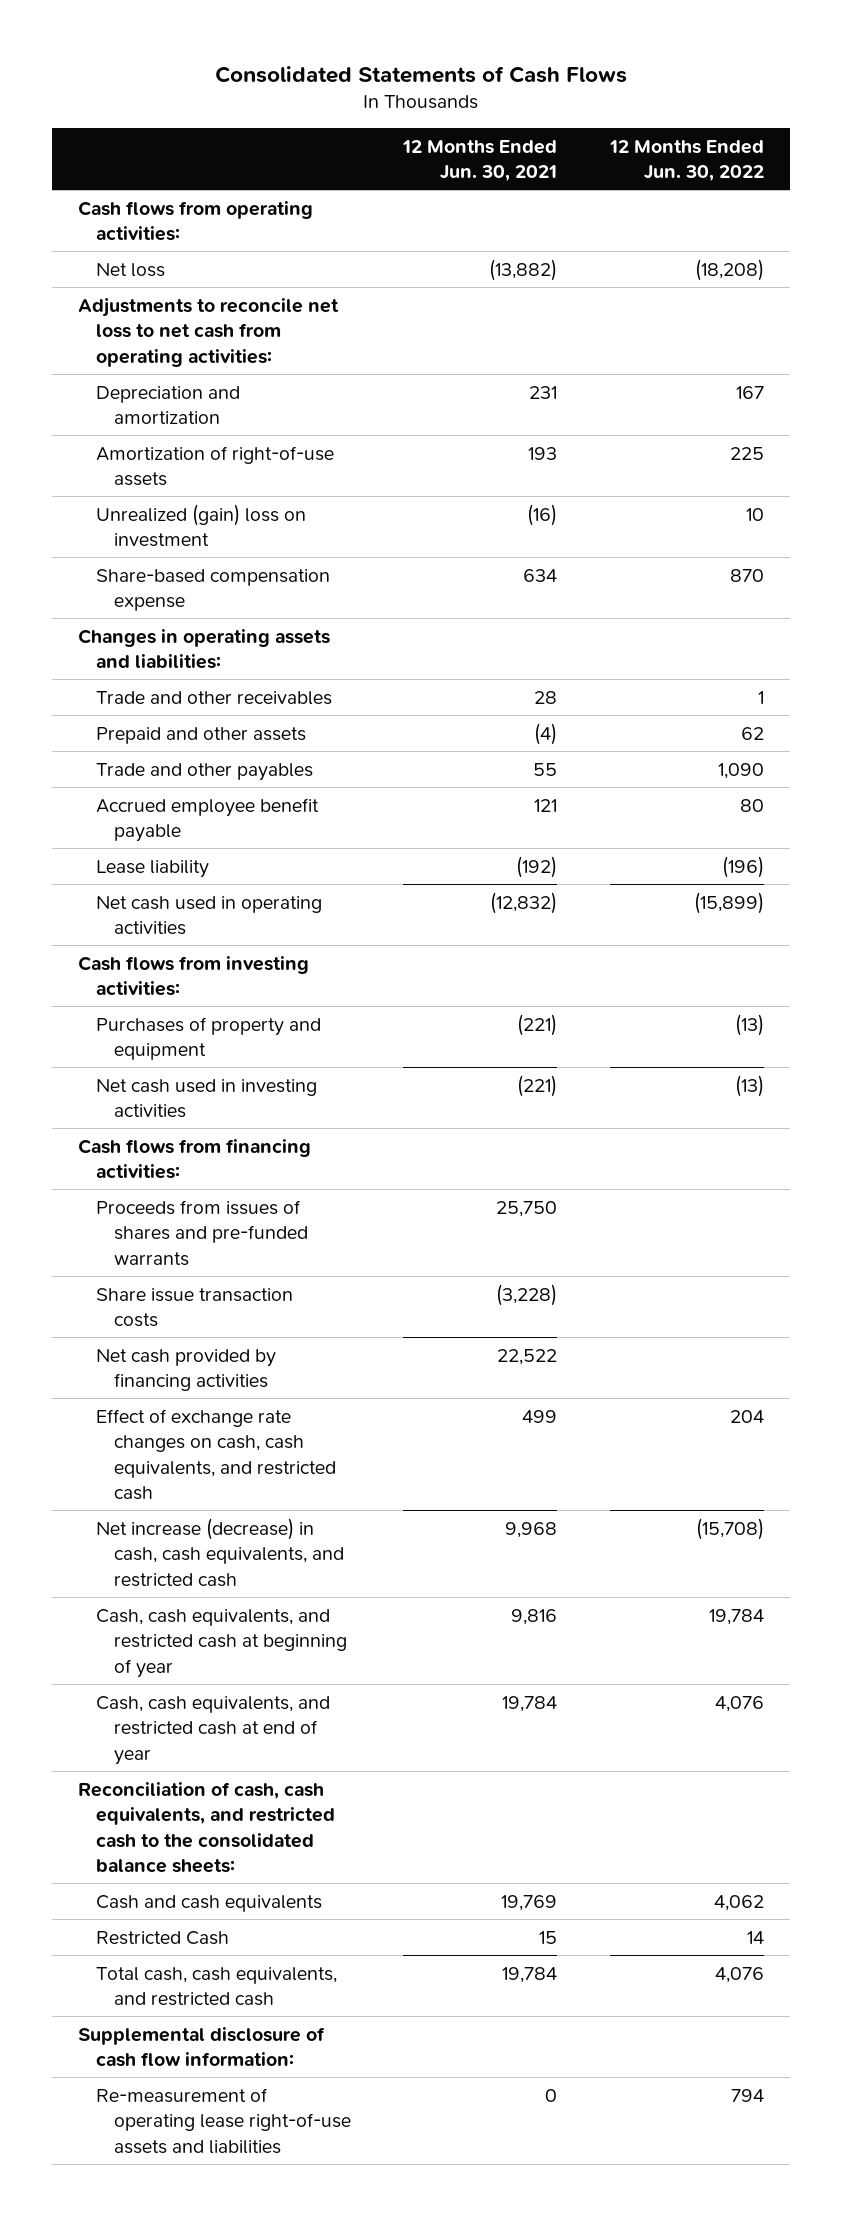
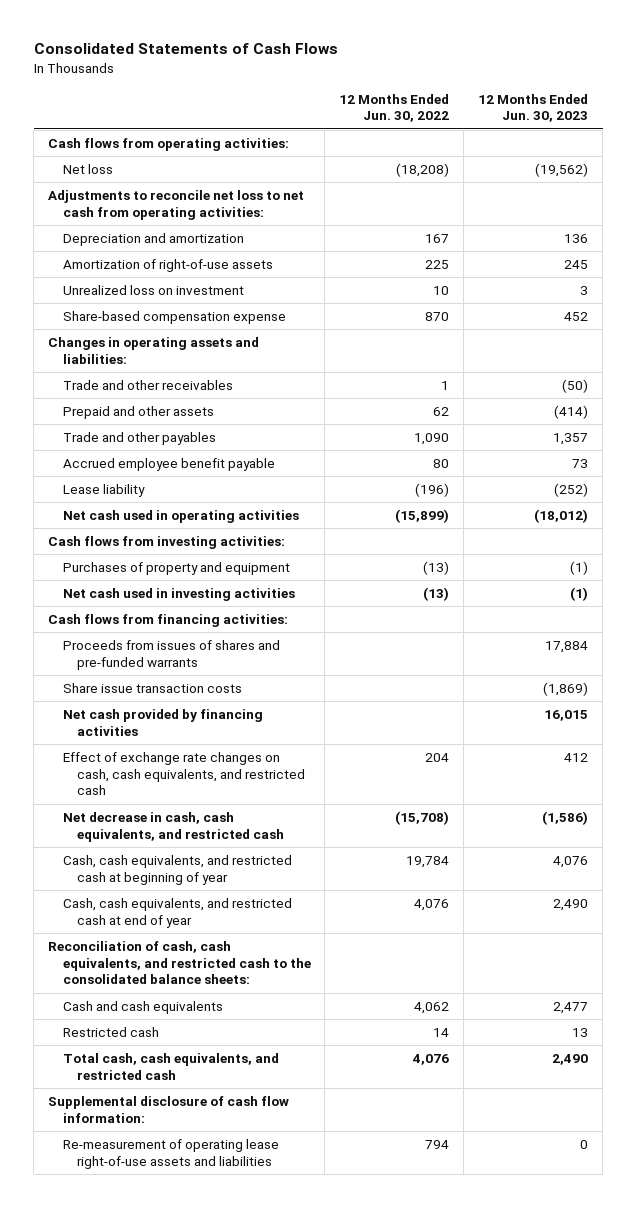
- | 12 Months Ended Jun. 30, 2021 | 12 Months Ended Jun. 30, 2022
+ | 12 Months Ended Jun. 30, 2022 | 12 Months Ended Jun. 30, 2023
- Unrealized (gain) loss on investment | (16) | 10
+ Unrealized loss on investment | 10 | 3
- Net increase (decrease) in cash, cash equivalents, and restricted cash | 9,968 | (15,708)
+ Net decrease in cash, cash equivalents, and restricted cash | (15,708) | (1,586)
- Restricted Cash | 15 | 14
+ Restricted cash | 14 | 13

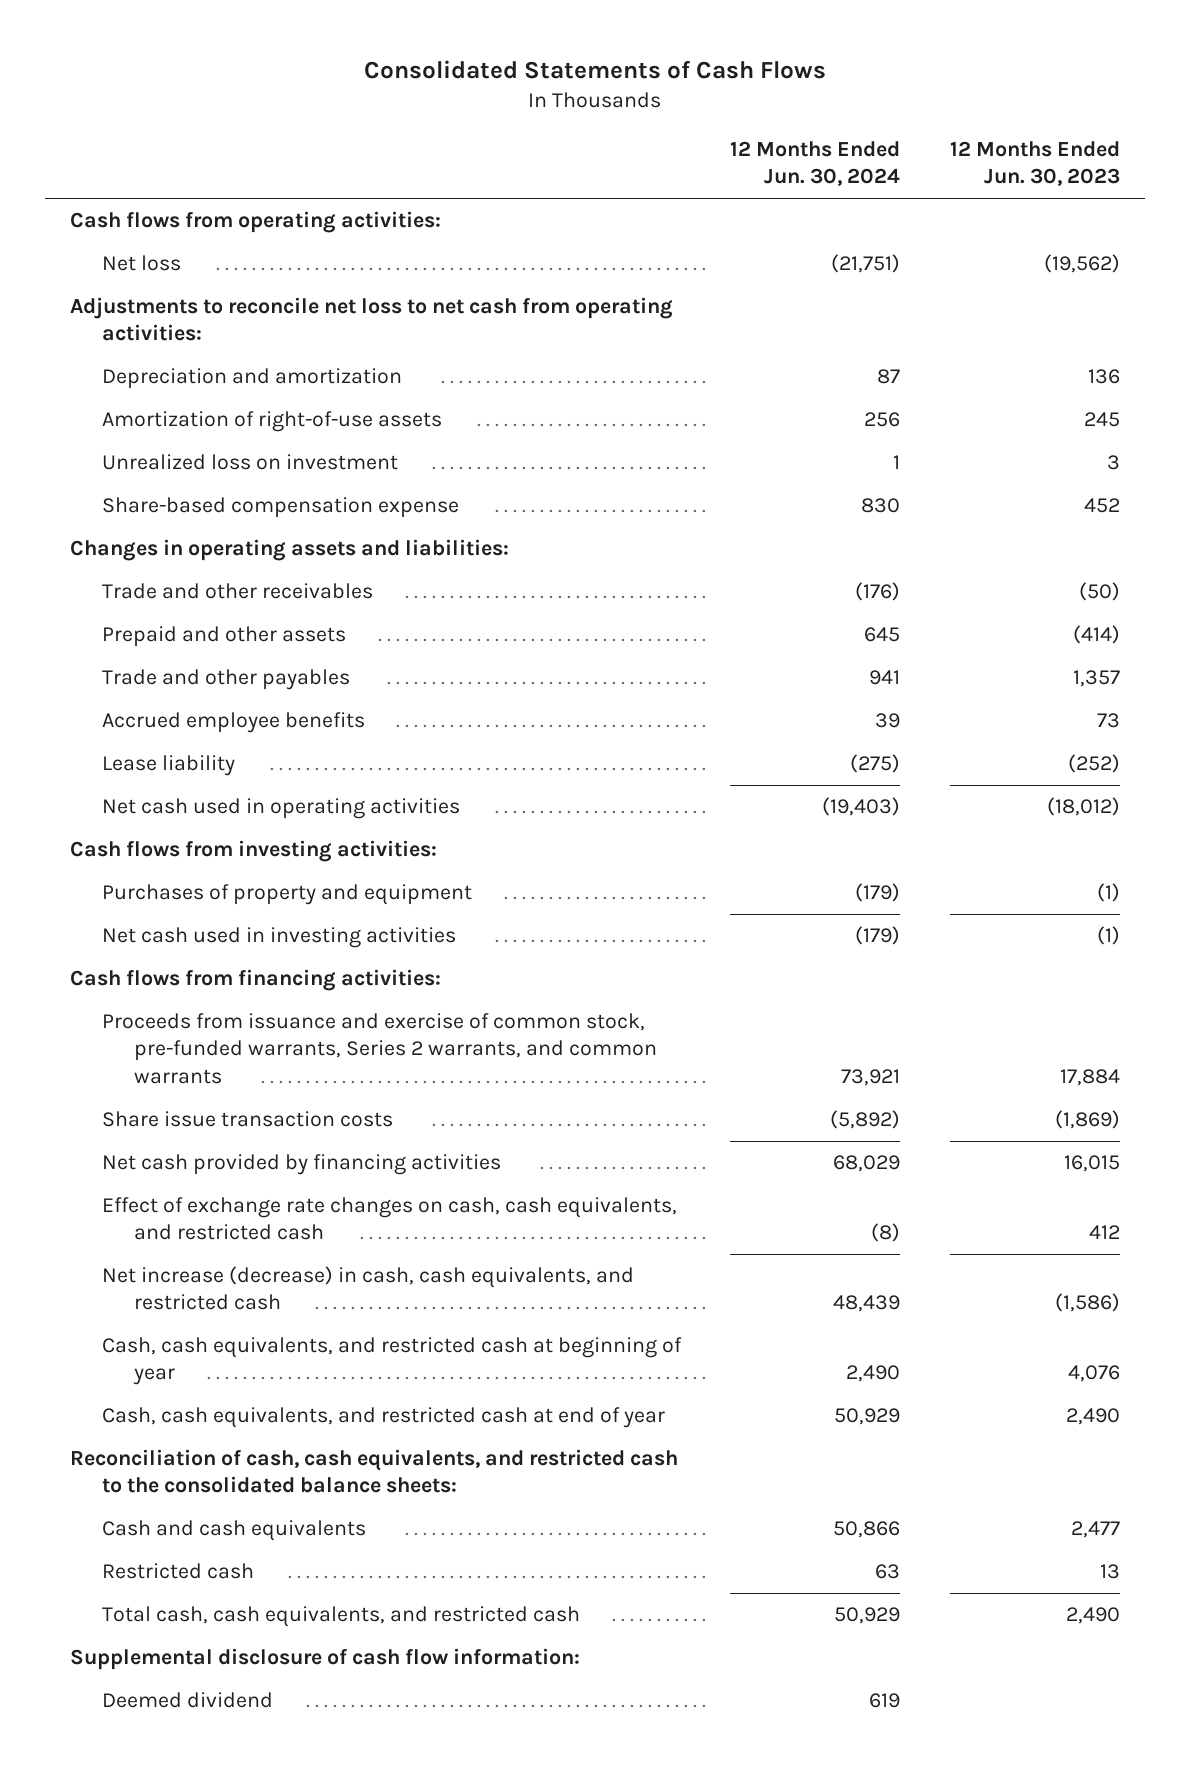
- | 12 Months Ended Jun. 30, 2022 | 12 Months Ended Jun. 30, 2023
+ | 12 Months Ended Jun. 30, 2024 | 12 Months Ended Jun. 30, 2023
- Accrued employee benefit payable | 80 | 73
+ Accrued employee benefits | 39 | 73
- Proceeds from issues of shares and pre-funded warrants | | 17,884
+ Proceeds from issuance and exercise of common stock, pre-funded warrants, Series 2 warrants, and common warrants | 73,921 | 17,884
- Net decrease in cash, cash equivalents, and restricted cash | (15,708) | (1,586)
+ Net increase (decrease) in cash, cash equivalents, and restricted cash | 48,439 | (1,586)
- Re-measurement of operating lease right-of-use assets and liabilities | 794 | 0
+ Deemed dividend | 619 |

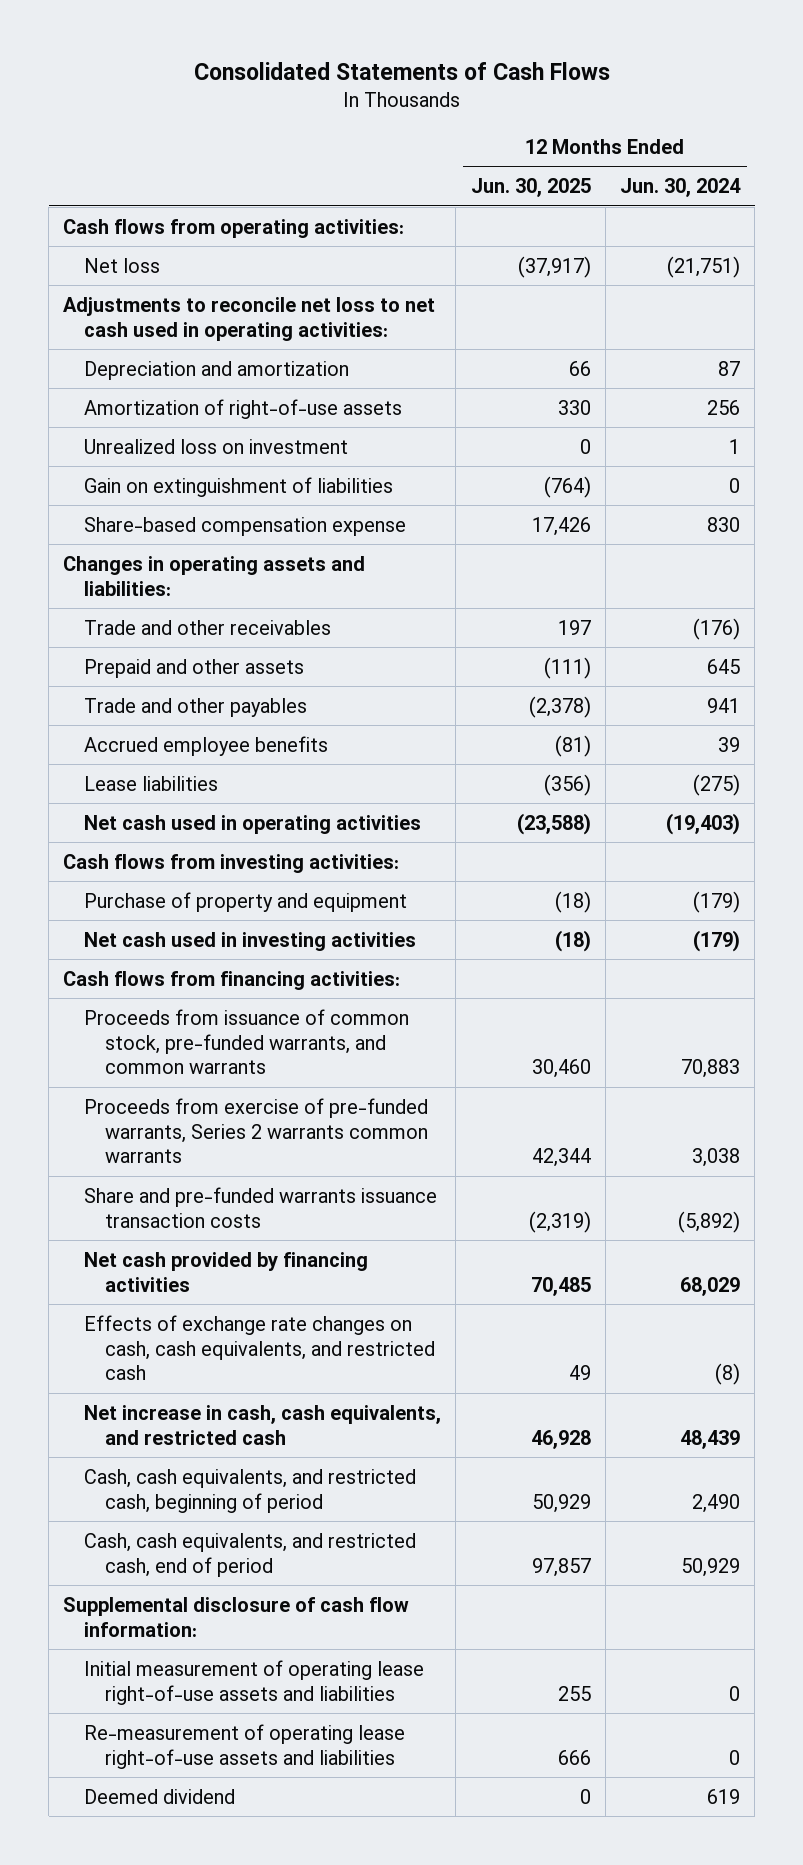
- | 12 Months Ended Jun. 30, 2024 | 12 Months Ended Jun. 30, 2023
+ | 12 Months Ended Jun. 30, 2025 | 12 Months Ended Jun. 30, 2024
- Adjustments to reconcile net loss to net cash from operating activities:
+ Adjustments to reconcile net loss to net cash used in operating activities:
+ Gain on extinguishment of liabilities | (764) | 0
- Lease liability | (275) | (252)
+ Lease liabilities | (356) | (275)
- Purchases of property and equipment | (179) | (1)
+ Purchase of property and equipment | (18) | (179)
- Proceeds from issuance and exercise of common stock, pre-funded warrants, Series 2 warrants, and common warrants | 73,921 | 17,884
- Share issue transaction costs | (5,892) | (1,869)
+ Proceeds from issuance of common stock, pre-funded warrants, and common warrants | 30,460 | 70,883
+ Proceeds from exercise of pre-funded warrants, Series 2 warrants common warrants | 42,344 | 3,038
+ Share and pre-funded warrants issuance transaction costs | (2,319) | (5,892)
- Effect of exchange rate changes on cash, cash equivalents, and restricted cash | (8) | 412
- Net increase (decrease) in cash, cash equivalents, and restricted cash | 48,439 | (1,586)
- Cash, cash equivalents, and restricted cash at beginning of year | 2,490 | 4,076
- Cash, cash equivalents, and restricted cash at end of year | 50,929 | 2,490
- Reconciliation of cash, cash equivalents, and restricted cash to the consolidated balance sheets:
- Cash and cash equivalents | 50,866 | 2,477
- Restricted cash | 63 | 13
- Total cash, cash equivalents, and restricted cash | 50,929 | 2,490
+ Effects of exchange rate changes on cash, cash equivalents, and restricted cash | 49 | (8)
+ Net increase in cash, cash equivalents, and restricted cash | 46,928 | 48,439
+ Cash, cash equivalents, and restricted cash, beginning of period | 50,929 | 2,490
+ Cash, cash equivalents, and restricted cash, end of period | 97,857 | 50,929
+ Initial measurement of operating lease right-of-use assets and liabilities | 255 | 0
+ Re-measurement of operating lease right-of-use assets and liabilities | 666 | 0

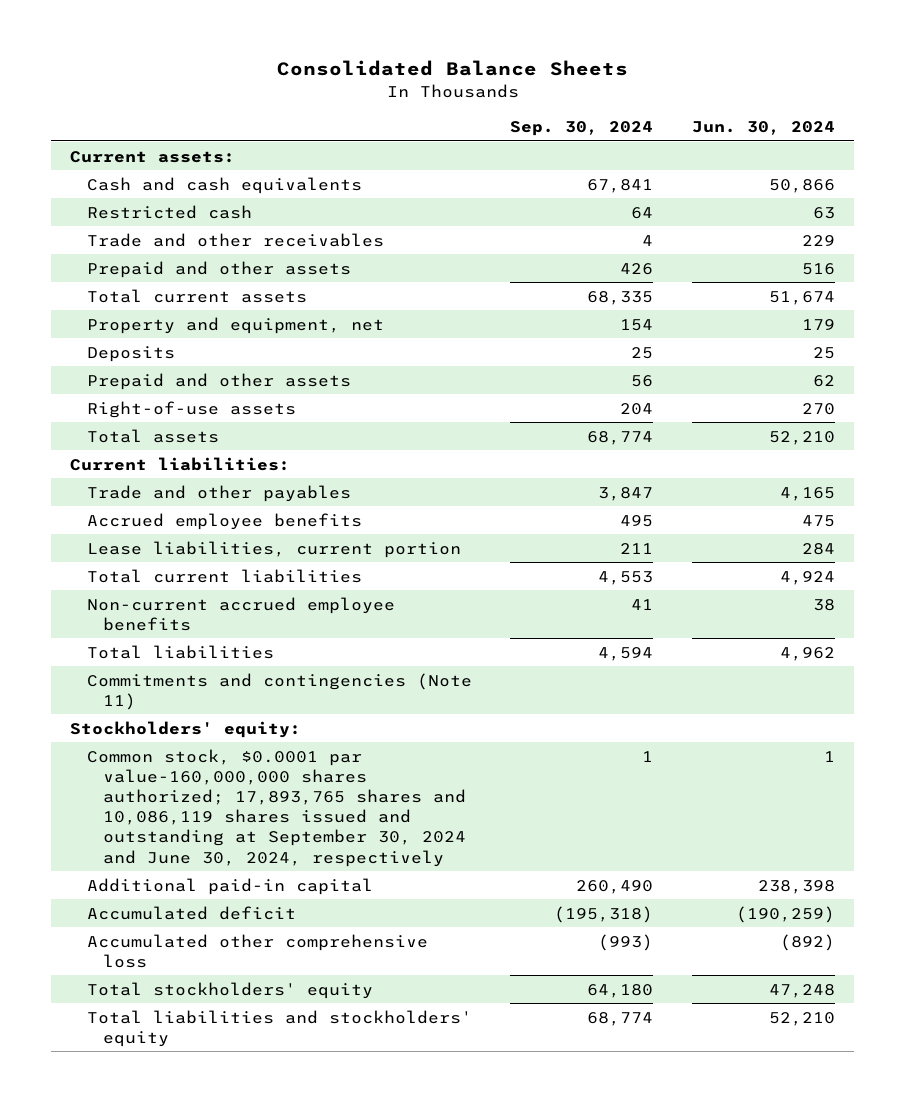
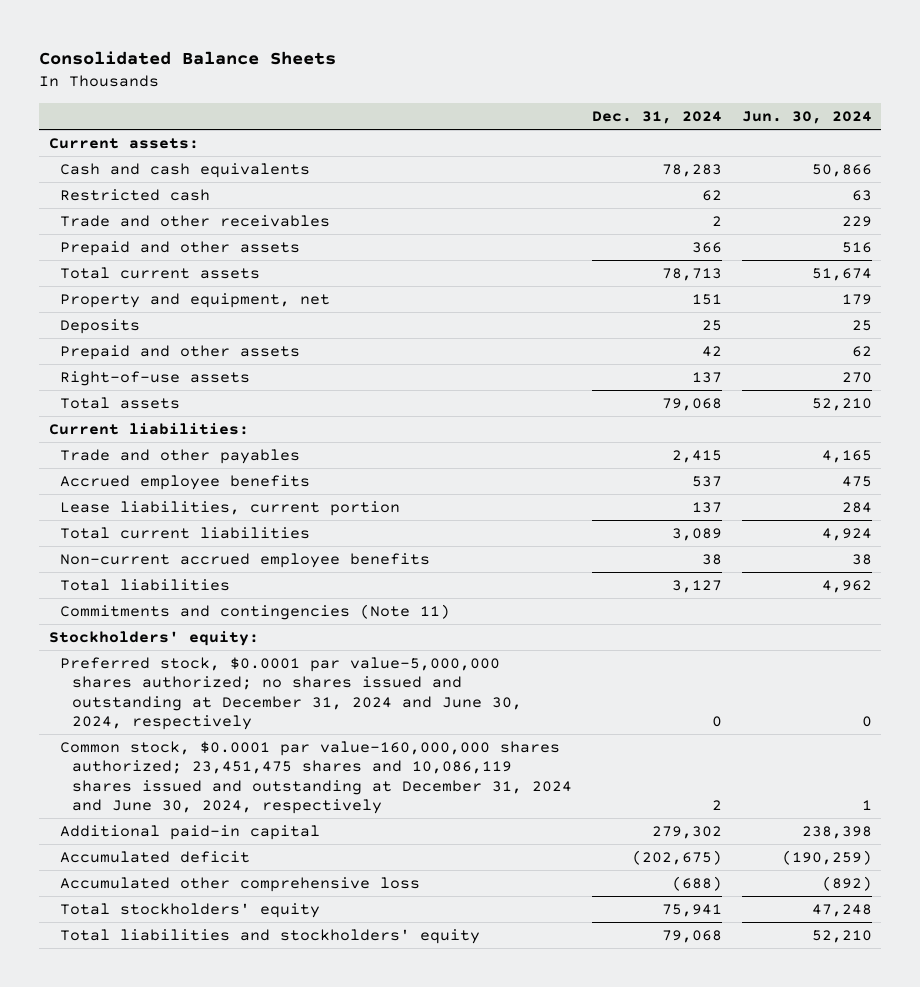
- | Sep. 30, 2024 | Jun. 30, 2024
+ | Dec. 31, 2024 | Jun. 30, 2024
- Common stock, $0.0001 par value-160,000,000 shares authorized; 17,893,765 shares and 10,086,119 shares issued and outstanding at September 30, 2024 and June 30, 2024, respectively | 1 | 1
+ Preferred stock, $0.0001 par value-5,000,000 shares authorized; no shares issued and outstanding at December 31, 2024 and June 30, 2024, respectively | 0 | 0
+ Common stock, $0.0001 par value-160,000,000 shares authorized; 23,451,475 shares and 10,086,119 shares issued and outstanding at December 31, 2024 and June 30, 2024, respectively | 2 | 1

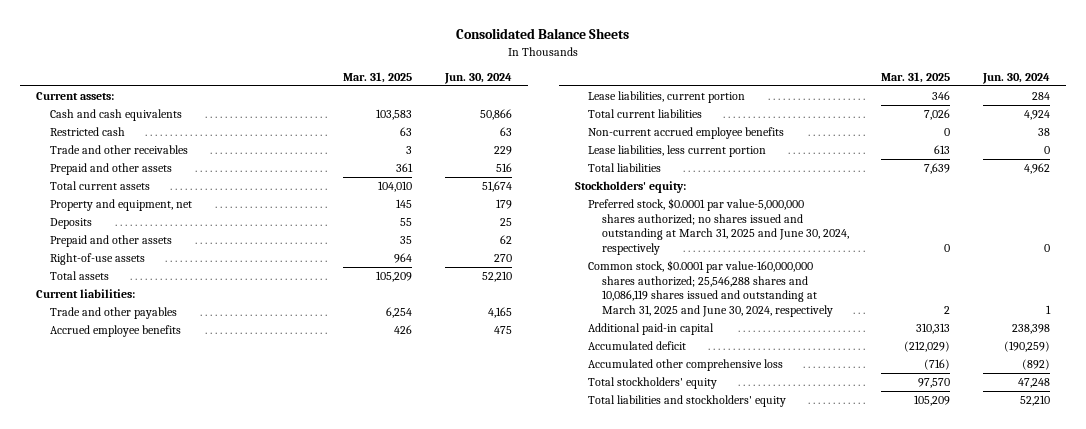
- | Dec. 31, 2024 | Jun. 30, 2024
+ | Mar. 31, 2025 | Jun. 30, 2024
+ Lease liabilities, less current portion | 613 | 0
- Commitments and contingencies (Note 11)
- Preferred stock, $0.0001 par value-5,000,000 shares authorized; no shares issued and outstanding at December 31, 2024 and June 30, 2024, respectively | 0 | 0
- Common stock, $0.0001 par value-160,000,000 shares authorized; 23,451,475 shares and 10,086,119 shares issued and outstanding at December 31, 2024 and June 30, 2024, respectively | 2 | 1
+ Preferred stock, $0.0001 par value-5,000,000 shares authorized; no shares issued and outstanding at March 31, 2025 and June 30, 2024, respectively | 0 | 0
+ Common stock, $0.0001 par value-160,000,000 shares authorized; 25,546,288 shares and 10,086,119 shares issued and outstanding at March 31, 2025 and June 30, 2024, respectively | 2 | 1

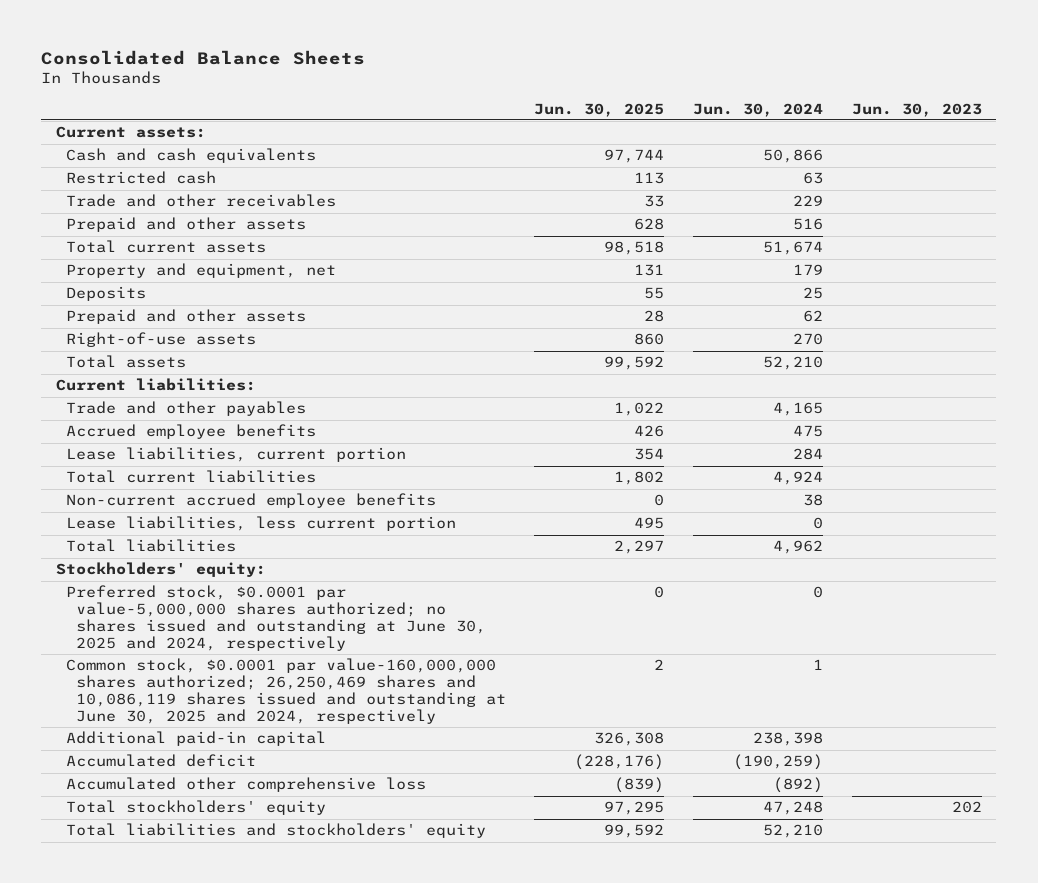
- | Mar. 31, 2025 | Jun. 30, 2024
+ | Jun. 30, 2025 | Jun. 30, 2024 | Jun. 30, 2023
- Preferred stock, $0.0001 par value-5,000,000 shares authorized; no shares issued and outstanding at March 31, 2025 and June 30, 2024, respectively | 0 | 0
- Common stock, $0.0001 par value-160,000,000 shares authorized; 25,546,288 shares and 10,086,119 shares issued and outstanding at March 31, 2025 and June 30, 2024, respectively | 2 | 1
+ Preferred stock, $0.0001 par value-5,000,000 shares authorized; no shares issued and outstanding at June 30, 2025 and 2024, respectively | 0 | 0 |
+ Common stock, $0.0001 par value-160,000,000 shares authorized; 26,250,469 shares and 10,086,119 shares issued and outstanding at June 30, 2025 and 2024, respectively | 2 | 1 |

